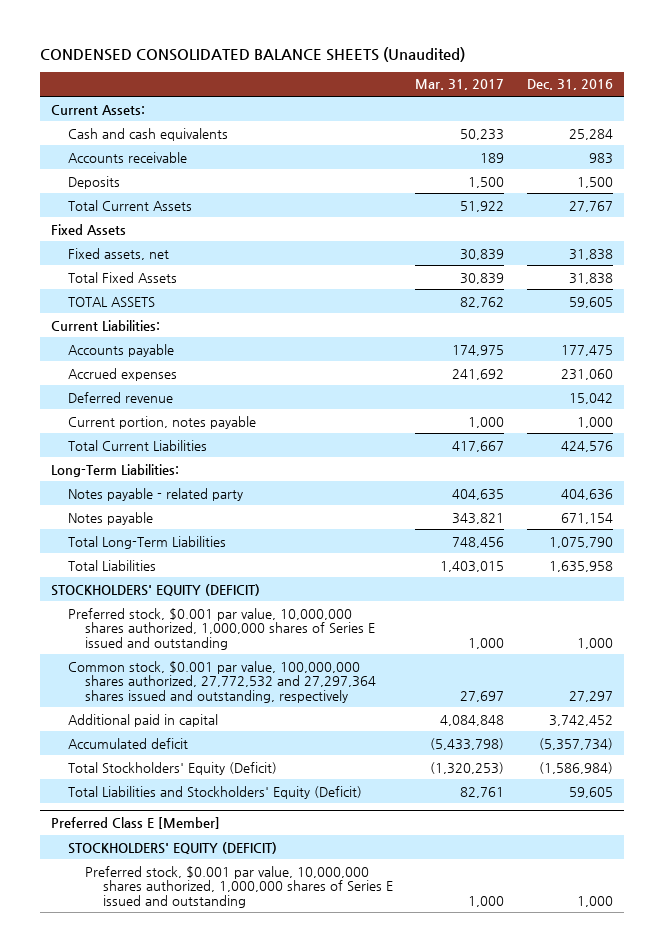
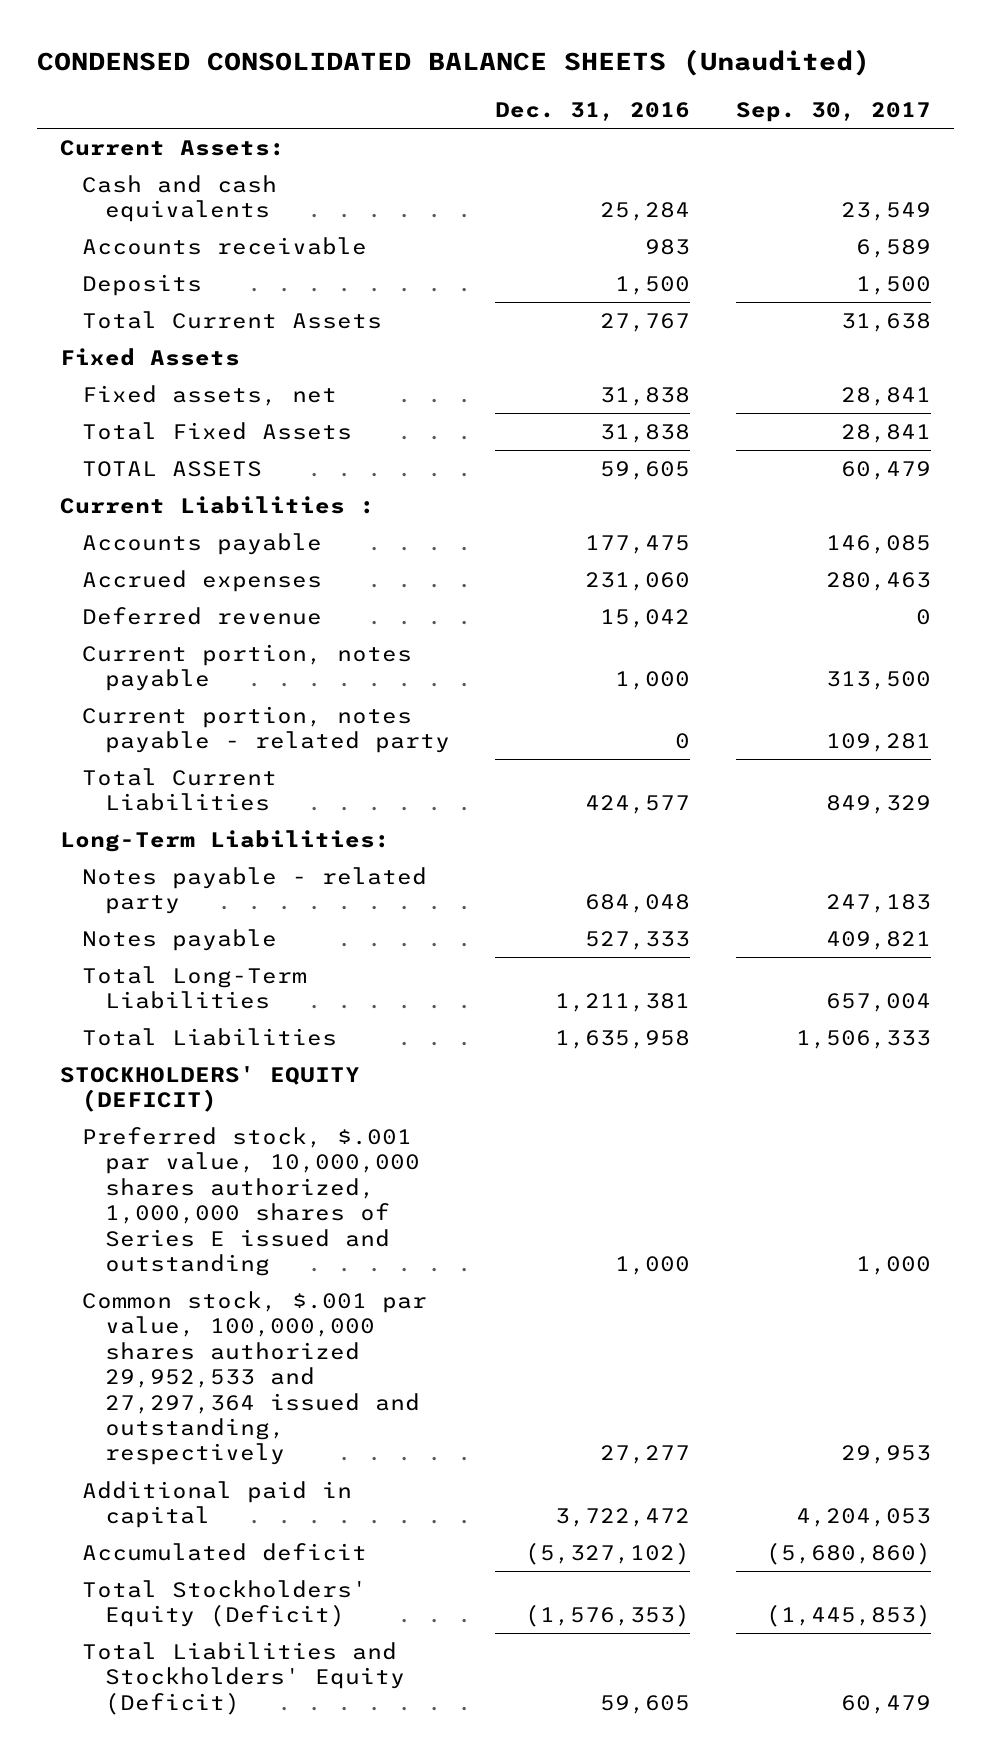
- | Mar. 31, 2017 | Dec. 31, 2016
+ | Dec. 31, 2016 | Sep. 30, 2017
- Current Liabilities:
+ Current Liabilities :
- Total Current Liabilities | 417,667 | 424,576
+ Current portion, notes payable - related party | 0 | 109,281
+ Total Current Liabilities | 424,577 | 849,329
- Notes payable - related party | 404,635 | 404,636
- Notes payable | 343,821 | 671,154
- Total Long-Term Liabilities | 748,456 | 1,075,790
+ Notes payable - related party | 684,048 | 247,183
+ Notes payable | 527,333 | 409,821
+ Total Long-Term Liabilities | 1,211,381 | 657,004
- Preferred stock, $0.001 par value, 10,000,000 shares authorized, 1,000,000 shares of Series E issued and outstanding | 1,000 | 1,000
- Common stock, $0.001 par value, 100,000,000 shares authorized, 27,772,532 and 27,297,364 shares issued and outstanding, respectively | 27,697 | 27,297
- Additional paid in capital | 4,084,848 | 3,742,452
- Accumulated deficit | (5,433,798) | (5,357,734)
- Total Stockholders' Equity (Deficit) | (1,320,253) | (1,586,984)
+ Preferred stock, $.001 par value, 10,000,000 shares authorized, 1,000,000 shares of Series E issued and outstanding | 1,000 | 1,000
+ Common stock, $.001 par value, 100,000,000 shares authorized 29,952,533 and 27,297,364 issued and outstanding, respectively | 27,277 | 29,953
+ Additional paid in capital | 3,722,472 | 4,204,053
+ Accumulated deficit | (5,327,102) | (5,680,860)
+ Total Stockholders' Equity (Deficit) | (1,576,353) | (1,445,853)
- Preferred Class E [Member]
- STOCKHOLDERS' EQUITY (DEFICIT)
- Preferred stock, $0.001 par value, 10,000,000 shares authorized, 1,000,000 shares of Series E issued and outstanding | 1,000 | 1,000

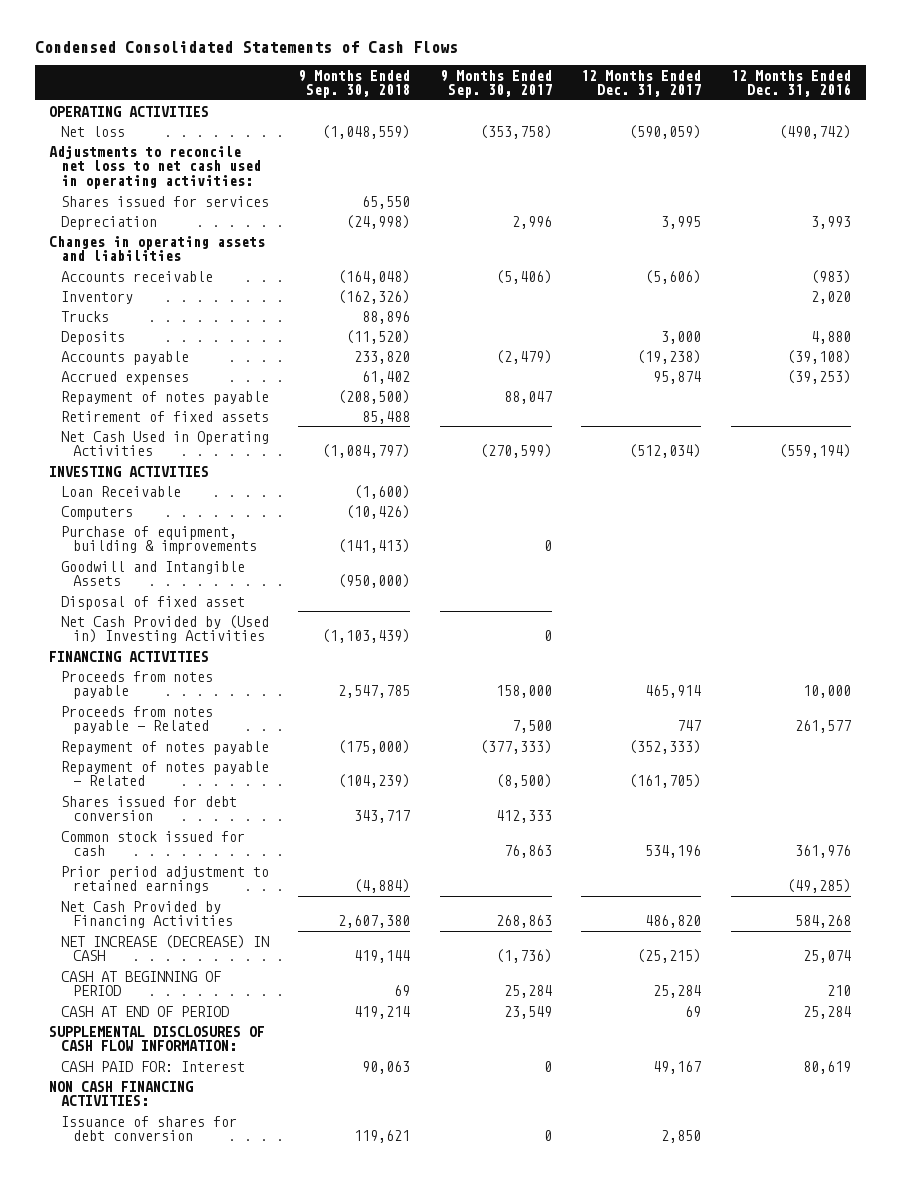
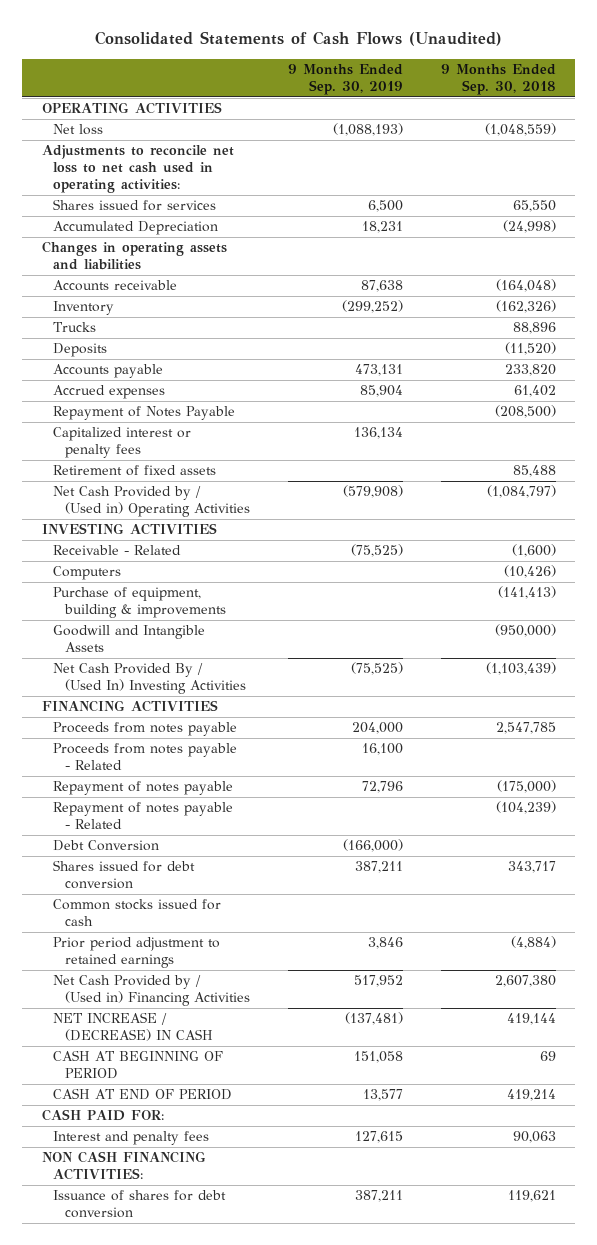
- Condensed Consolidated Statements of Cash Flows
+ Consolidated Statements of Cash Flows (Unaudited)
- | 9 Months Ended Sep. 30, 2018 | 9 Months Ended Sep. 30, 2017 | 12 Months Ended Dec. 31, 2017 | 12 Months Ended Dec. 31, 2016
+ | 9 Months Ended Sep. 30, 2019 | 9 Months Ended Sep. 30, 2018
- Depreciation | (24,998) | 2,996 | 3,995 | 3,993
+ Accumulated Depreciation | 18,231 | (24,998)
- Repayment of notes payable | (208,500) | 88,047 | |
+ Repayment of Notes Payable | | (208,500)
+ Capitalized interest or penalty fees | 136,134 |
- Net Cash Used in Operating Activities | (1,084,797) | (270,599) | (512,034) | (559,194)
+ Net Cash Provided by / (Used in) Operating Activities | (579,908) | (1,084,797)
- Loan Receivable | (1,600) | | |
+ Receivable - Related | (75,525) | (1,600)
- Disposal of fixed asset
- Net Cash Provided by (Used in) Investing Activities | (1,103,439) | 0 | |
+ Net Cash Provided By / (Used In) Investing Activities | (75,525) | (1,103,439)
+ Debt Conversion | (166,000) |
- Common stock issued for cash | | 76,863 | 534,196 | 361,976
+ Common stocks issued for cash
- Net Cash Provided by Financing Activities | 2,607,380 | 268,863 | 486,820 | 584,268
- NET INCREASE (DECREASE) IN CASH | 419,144 | (1,736) | (25,215) | 25,074
+ Net Cash Provided by / (Used in) Financing Activities | 517,952 | 2,607,380
+ NET INCREASE / (DECREASE) IN CASH | (137,481) | 419,144
- SUPPLEMENTAL DISCLOSURES OF CASH FLOW INFORMATION:
- CASH PAID FOR: Interest | 90,063 | 0 | 49,167 | 80,619
+ CASH PAID FOR:
+ Interest and penalty fees | 127,615 | 90,063

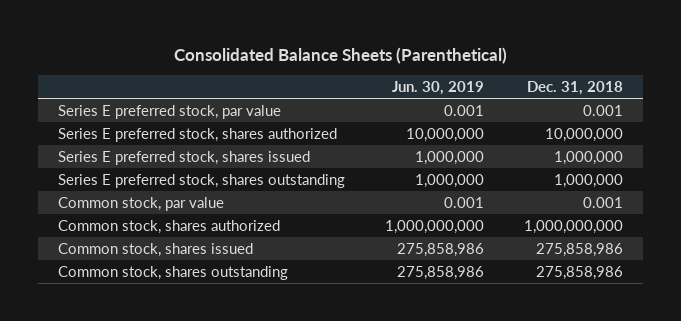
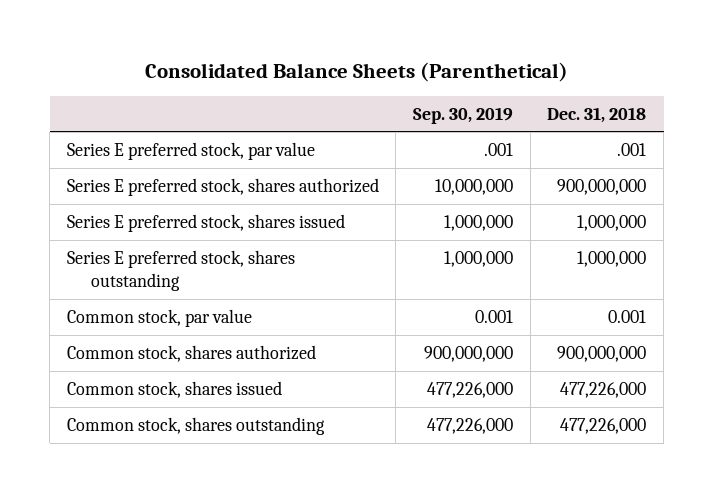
- | Jun. 30, 2019 | Dec. 31, 2018
+ | Sep. 30, 2019 | Dec. 31, 2018
- Series E preferred stock, par value | 0.001 | 0.001
- Series E preferred stock, shares authorized | 10,000,000 | 10,000,000
+ Series E preferred stock, par value | .001 | .001
+ Series E preferred stock, shares authorized | 10,000,000 | 900,000,000
- Common stock, shares authorized | 1,000,000,000 | 1,000,000,000
- Common stock, shares issued | 275,858,986 | 275,858,986
- Common stock, shares outstanding | 275,858,986 | 275,858,986
+ Common stock, shares authorized | 900,000,000 | 900,000,000
+ Common stock, shares issued | 477,226,000 | 477,226,000
+ Common stock, shares outstanding | 477,226,000 | 477,226,000

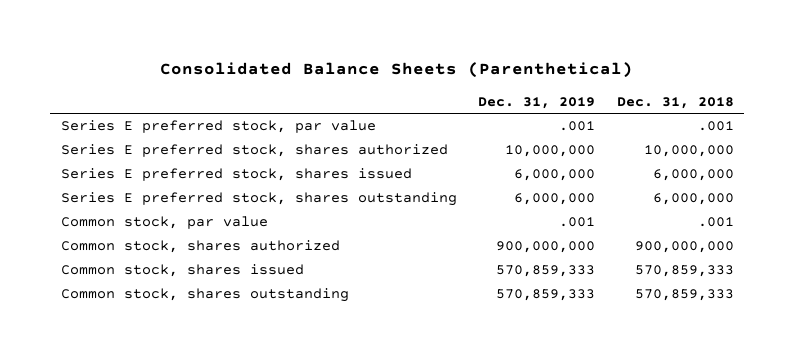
- | Sep. 30, 2019 | Dec. 31, 2018
+ | Dec. 31, 2019 | Dec. 31, 2018
- Series E preferred stock, shares authorized | 10,000,000 | 900,000,000
- Series E preferred stock, shares issued | 1,000,000 | 1,000,000
- Series E preferred stock, shares outstanding | 1,000,000 | 1,000,000
- Common stock, par value | 0.001 | 0.001
+ Series E preferred stock, shares authorized | 10,000,000 | 10,000,000
+ Series E preferred stock, shares issued | 6,000,000 | 6,000,000
+ Series E preferred stock, shares outstanding | 6,000,000 | 6,000,000
+ Common stock, par value | .001 | .001
- Common stock, shares issued | 477,226,000 | 477,226,000
- Common stock, shares outstanding | 477,226,000 | 477,226,000
+ Common stock, shares issued | 570,859,333 | 570,859,333
+ Common stock, shares outstanding | 570,859,333 | 570,859,333

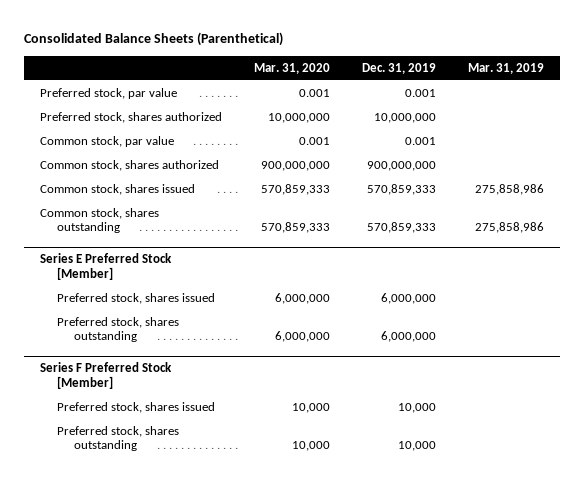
- | Dec. 31, 2019 | Dec. 31, 2018
+ | Mar. 31, 2020 | Dec. 31, 2019 | Mar. 31, 2019
- Series E preferred stock, par value | .001 | .001
- Series E preferred stock, shares authorized | 10,000,000 | 10,000,000
- Series E preferred stock, shares issued | 6,000,000 | 6,000,000
- Series E preferred stock, shares outstanding | 6,000,000 | 6,000,000
- Common stock, par value | .001 | .001
+ Preferred stock, par value | 0.001 | 0.001 |
+ Preferred stock, shares authorized | 10,000,000 | 10,000,000 |
+ Common stock, par value | 0.001 | 0.001 |
+ Series E Preferred Stock [Member]
+ Preferred stock, shares issued | 6,000,000 | 6,000,000 |
+ Preferred stock, shares outstanding | 6,000,000 | 6,000,000 |
+ Series F Preferred Stock [Member]
+ Preferred stock, shares issued | 10,000 | 10,000 |
+ Preferred stock, shares outstanding | 10,000 | 10,000 |

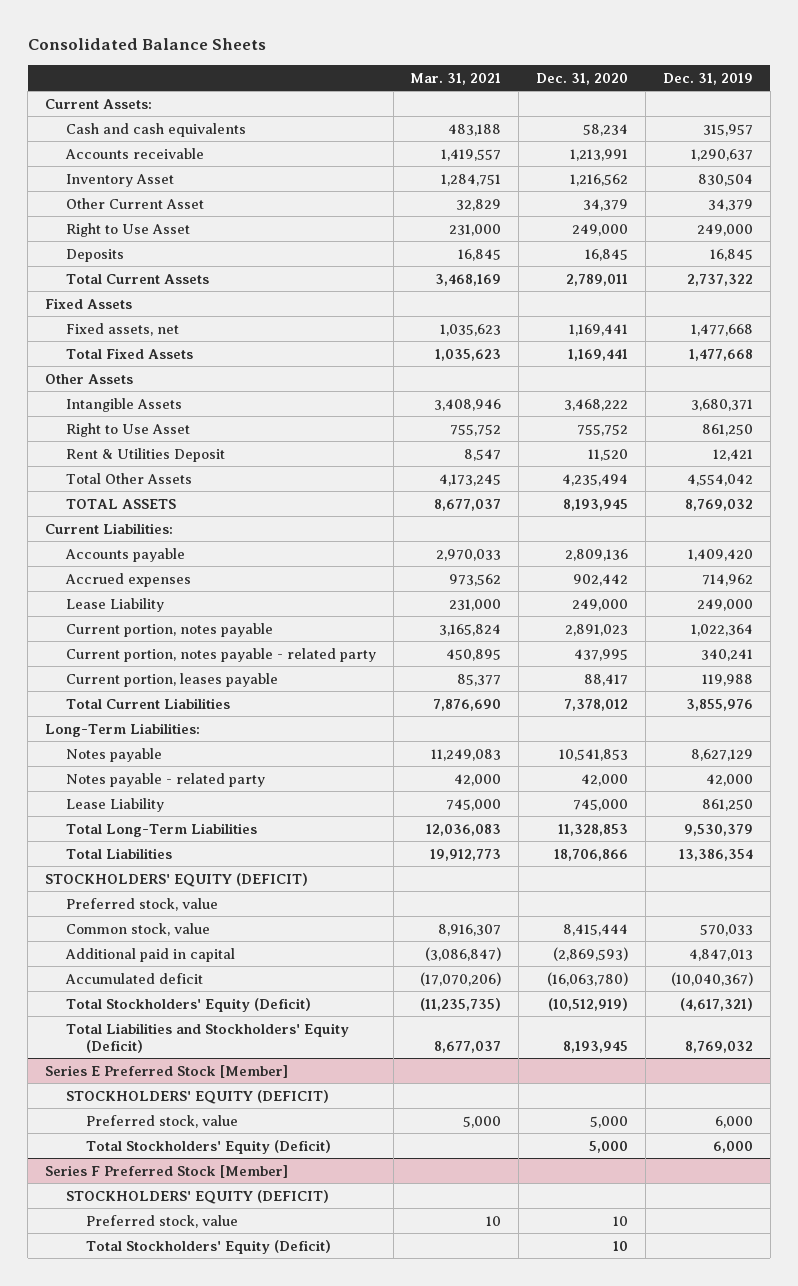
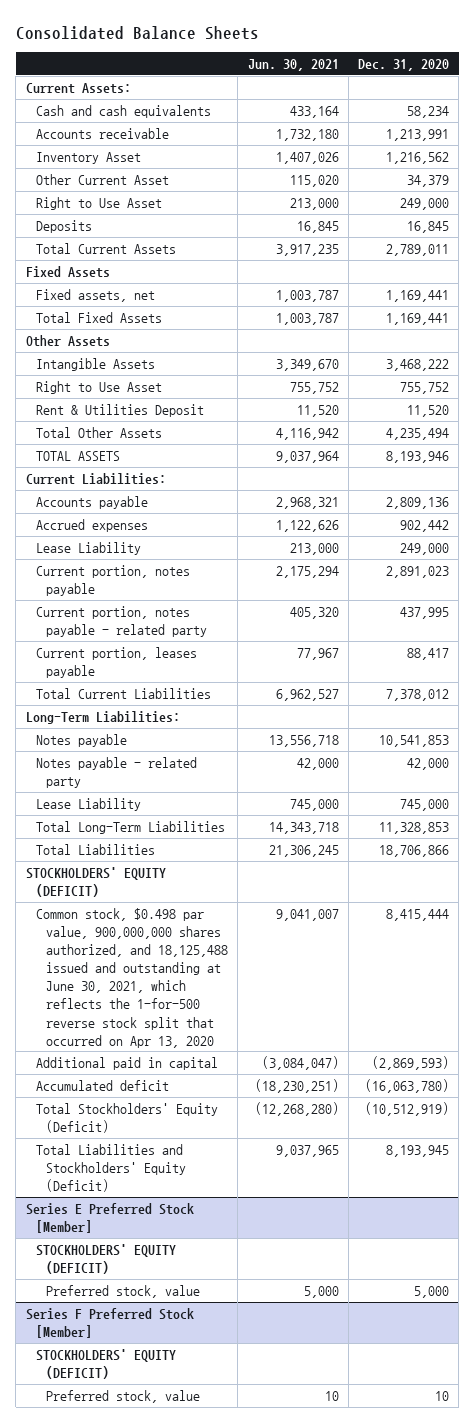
- | Mar. 31, 2021 | Dec. 31, 2020 | Dec. 31, 2019
+ | Jun. 30, 2021 | Dec. 31, 2020
- TOTAL ASSETS | 8,677,037 | 8,193,945 | 8,769,032
+ TOTAL ASSETS | 9,037,964 | 8,193,946
- Preferred stock, value
- Common stock, value | 8,916,307 | 8,415,444 | 570,033
+ Common stock, $0.498 par value, 900,000,000 shares authorized, and 18,125,488 issued and outstanding at June 30, 2021, which reflects the 1-for-500 reverse stock split that occurred on Apr 13, 2020 | 9,041,007 | 8,415,444
@ Series E Preferred Stock [Member]
- Total Stockholders' Equity (Deficit) | | 5,000 | 6,000
@ Series F Preferred Stock [Member]
- Total Stockholders' Equity (Deficit) | | 10 |

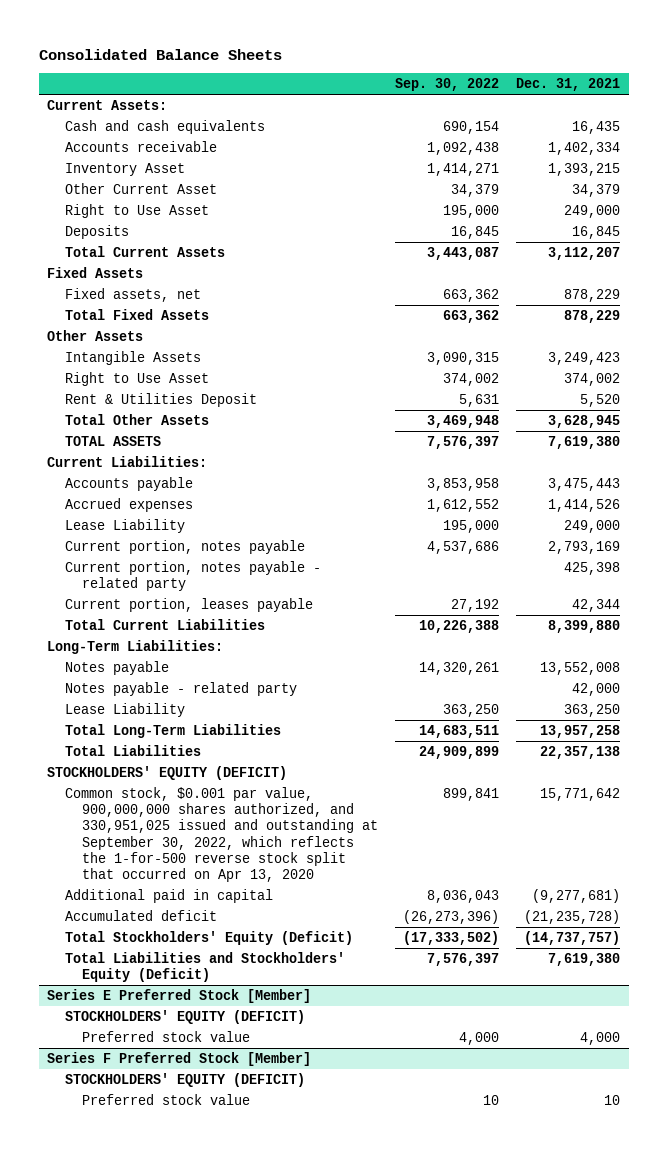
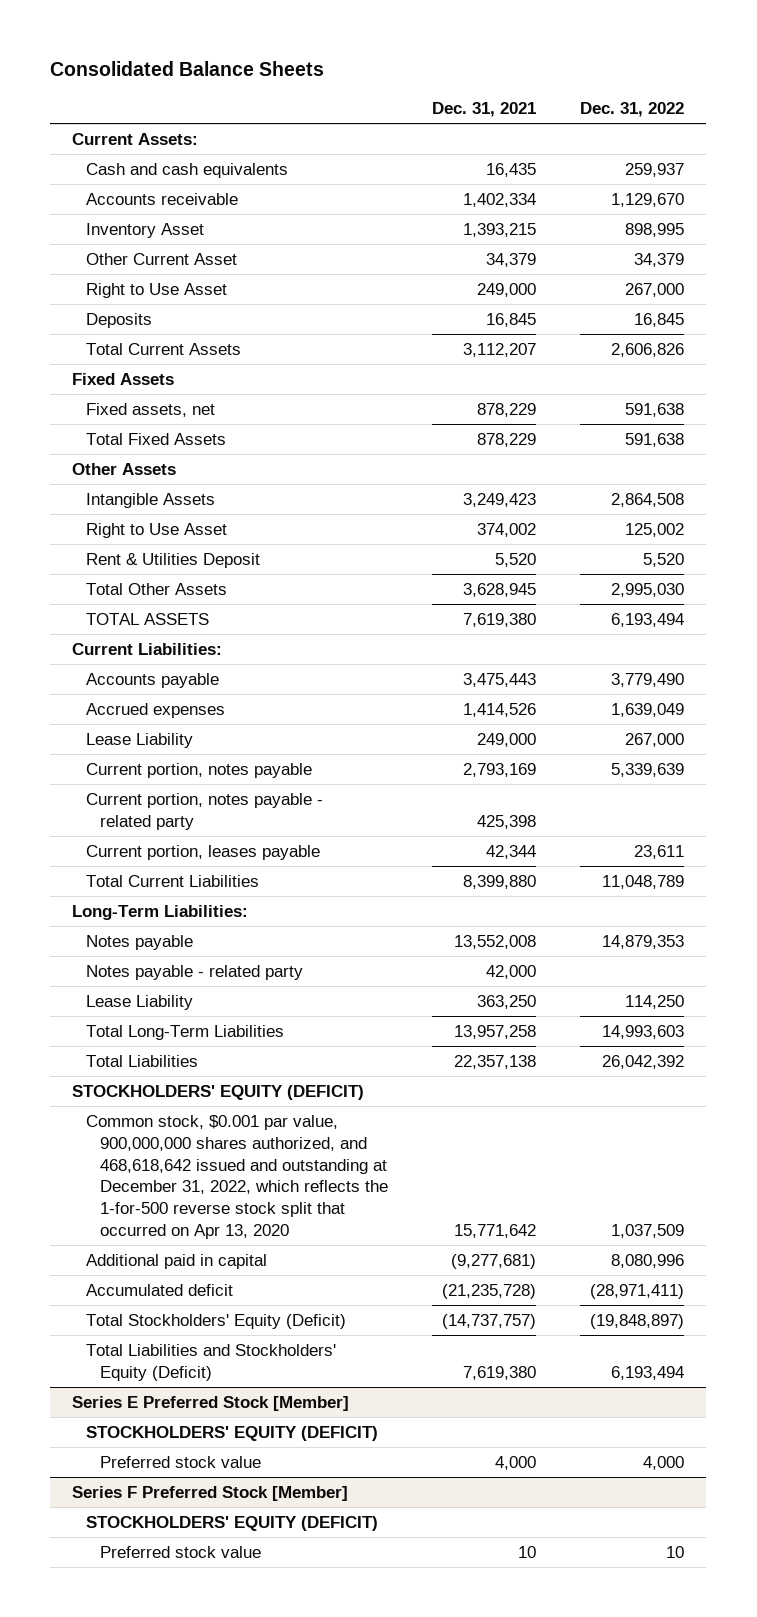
- | Sep. 30, 2022 | Dec. 31, 2021
+ | Dec. 31, 2021 | Dec. 31, 2022
- Common stock, $0.001 par value, 900,000,000 shares authorized, and 330,951,025 issued and outstanding at September 30, 2022, which reflects the 1-for-500 reverse stock split that occurred on Apr 13, 2020 | 899,841 | 15,771,642
+ Common stock, $0.001 par value, 900,000,000 shares authorized, and 468,618,642 issued and outstanding at December 31, 2022, which reflects the 1-for-500 reverse stock split that occurred on Apr 13, 2020 | 15,771,642 | 1,037,509

